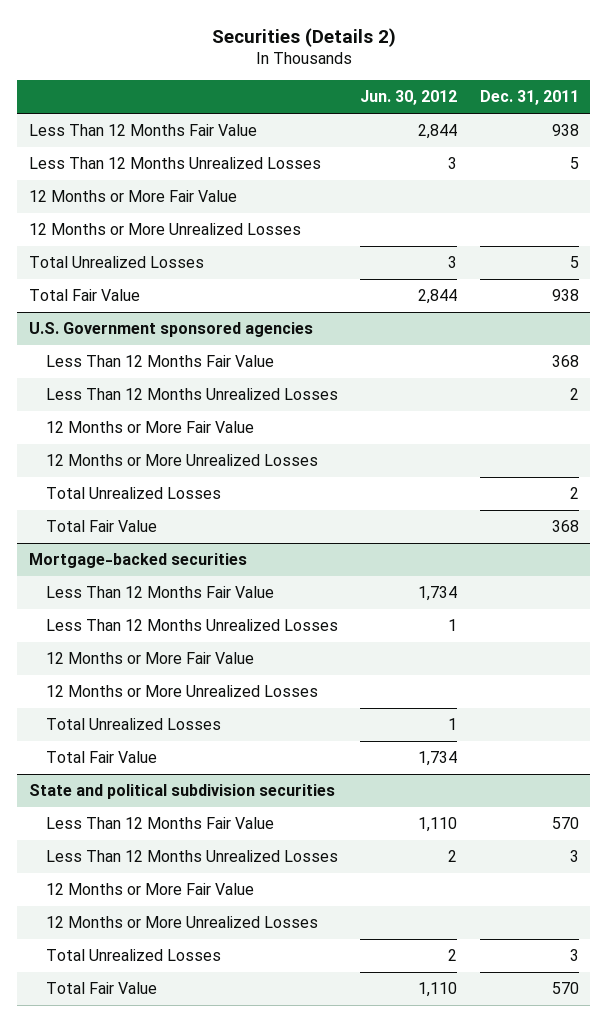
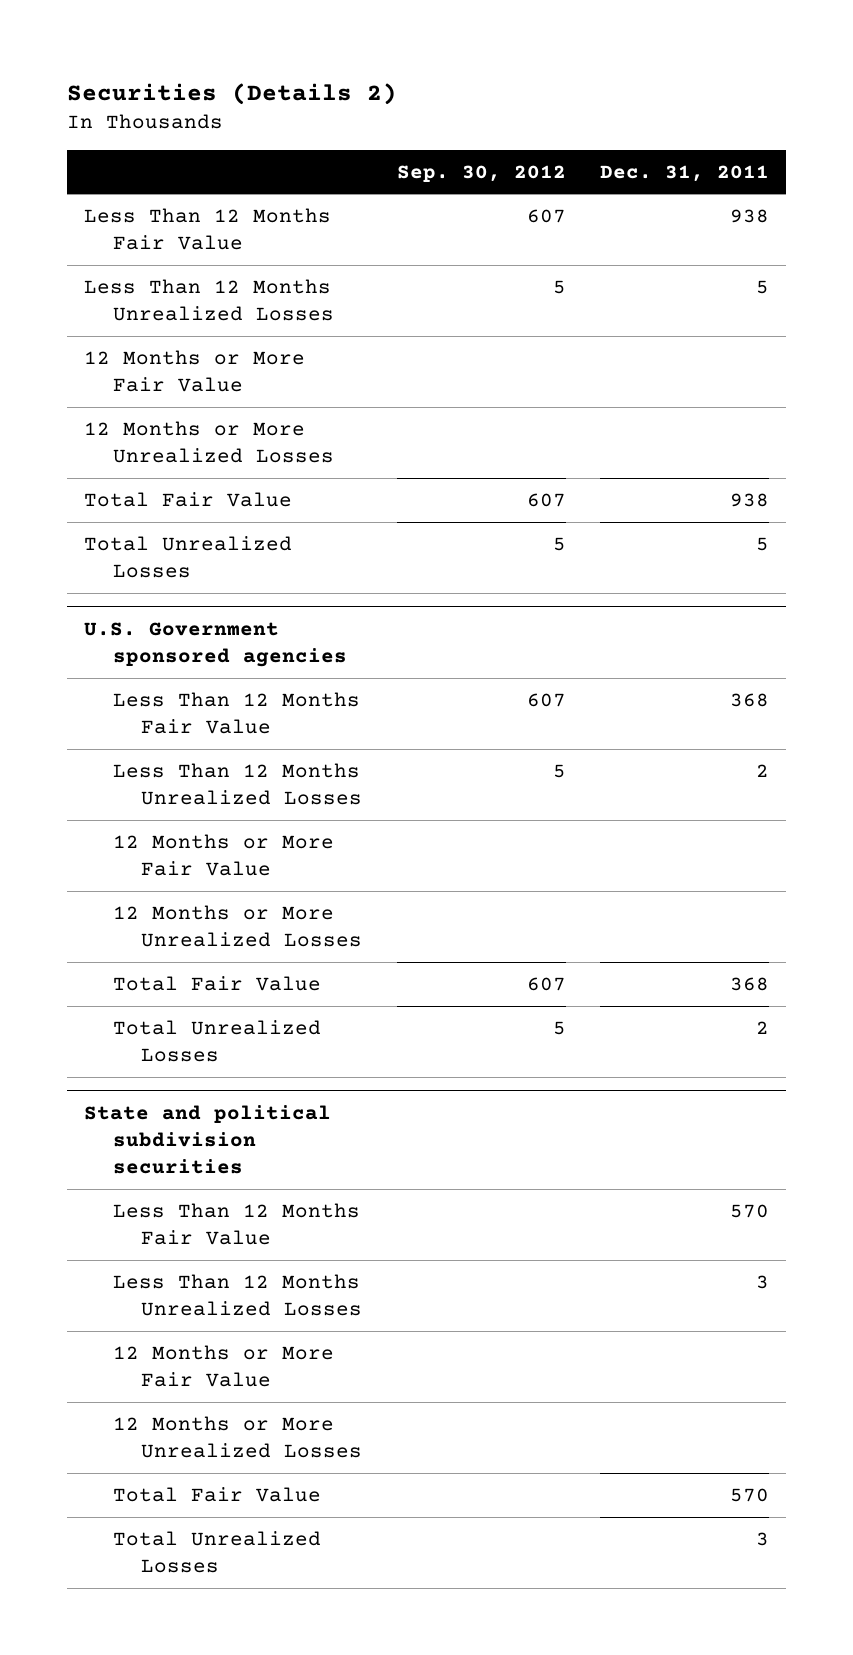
- | Jun. 30, 2012 | Dec. 31, 2011
+ | Sep. 30, 2012 | Dec. 31, 2011
moved down: Total Unrealized Losses | 5 | 5
- Mortgage-backed securities
- Less Than 12 Months Fair Value | 1,734 |
- Less Than 12 Months Unrealized Losses | 1 |
- 12 Months or More Fair Value
- 12 Months or More Unrealized Losses
- Total Unrealized Losses | 1 |
- Total Fair Value | 1,734 |
@ U.S. Government sponsored agencies
moved down: Total Unrealized Losses | 5 | 2
@ State and political subdivision securities
moved down: Total Unrealized Losses | | 3

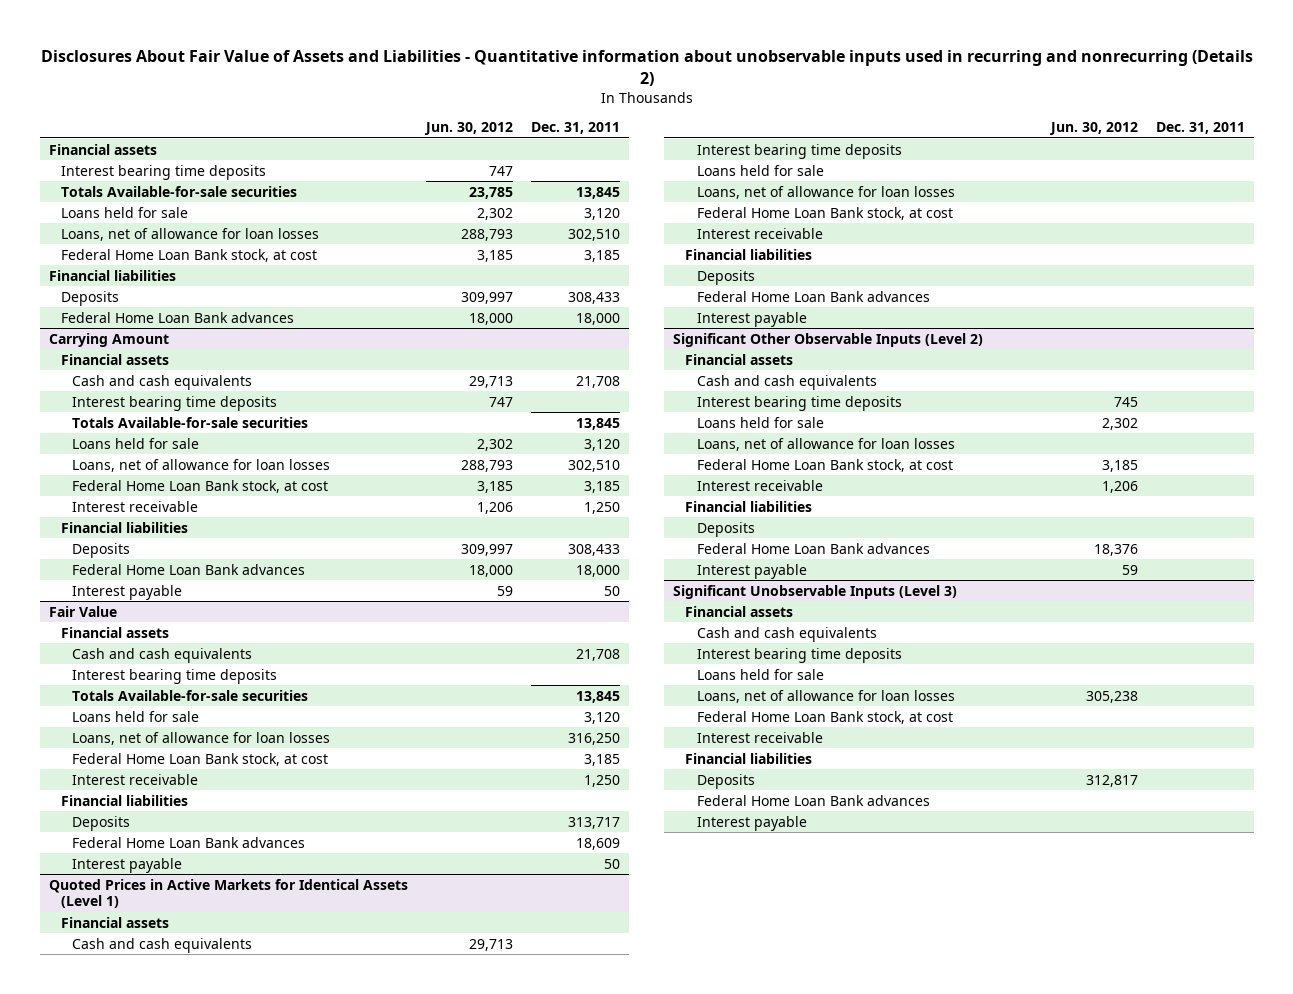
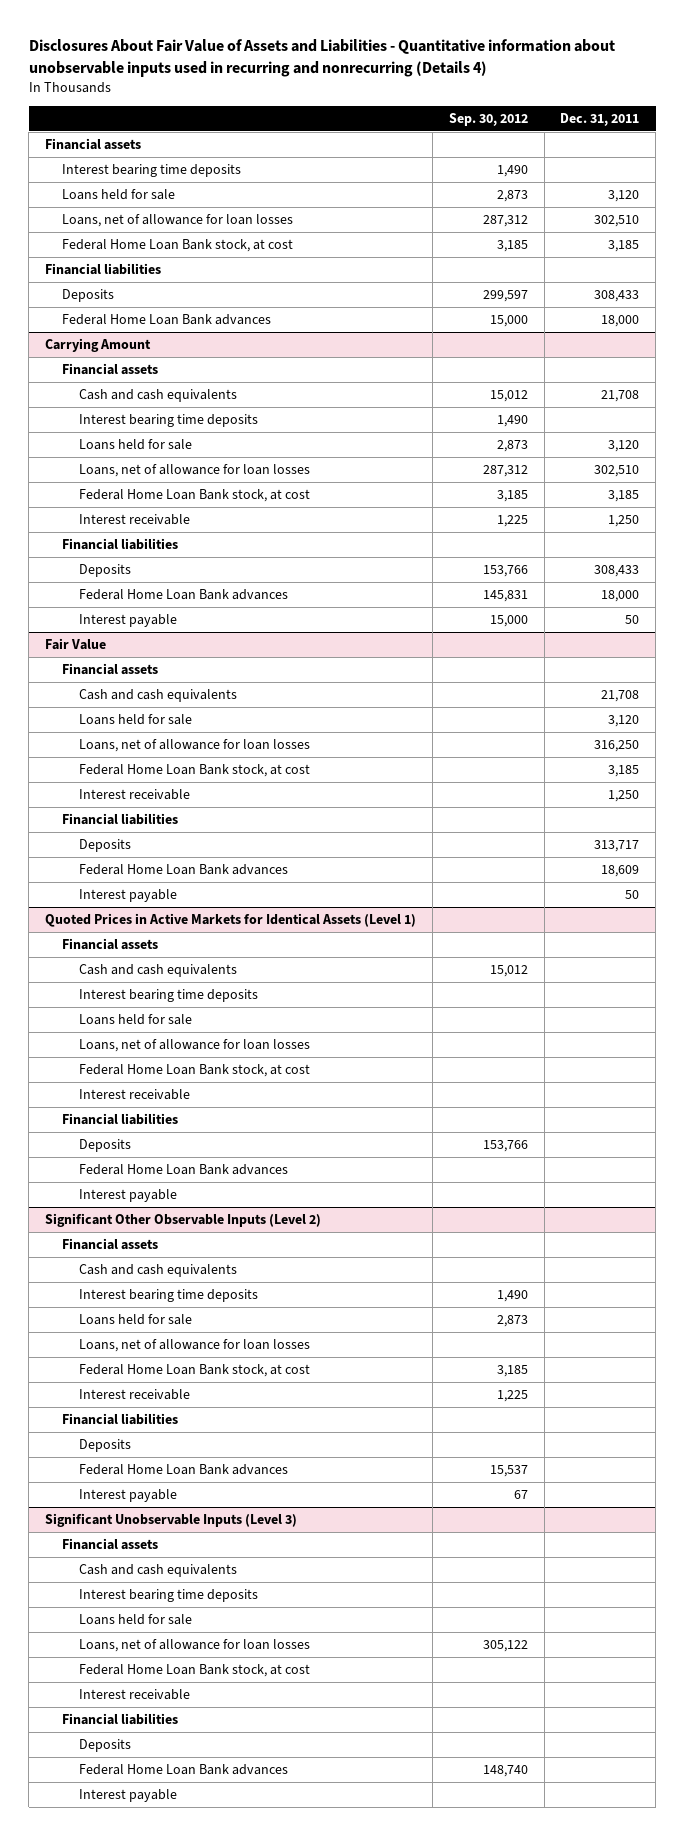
- Disclosures About Fair Value of Assets and Liabilities - Quantitative information about unobservable inputs used in recurring and nonrecurring (Details 2)
+ Disclosures About Fair Value of Assets and Liabilities - Quantitative information about unobservable inputs used in recurring and nonrecurring (Details 4)
- | Jun. 30, 2012 | Dec. 31, 2011
+ | Sep. 30, 2012 | Dec. 31, 2011
- Totals Available-for-sale securities | 23,785 | 13,845
@ Carrying Amount
- Totals Available-for-sale securities | | 13,845
@ Fair Value
- Interest bearing time deposits
- Totals Available-for-sale securities | | 13,845

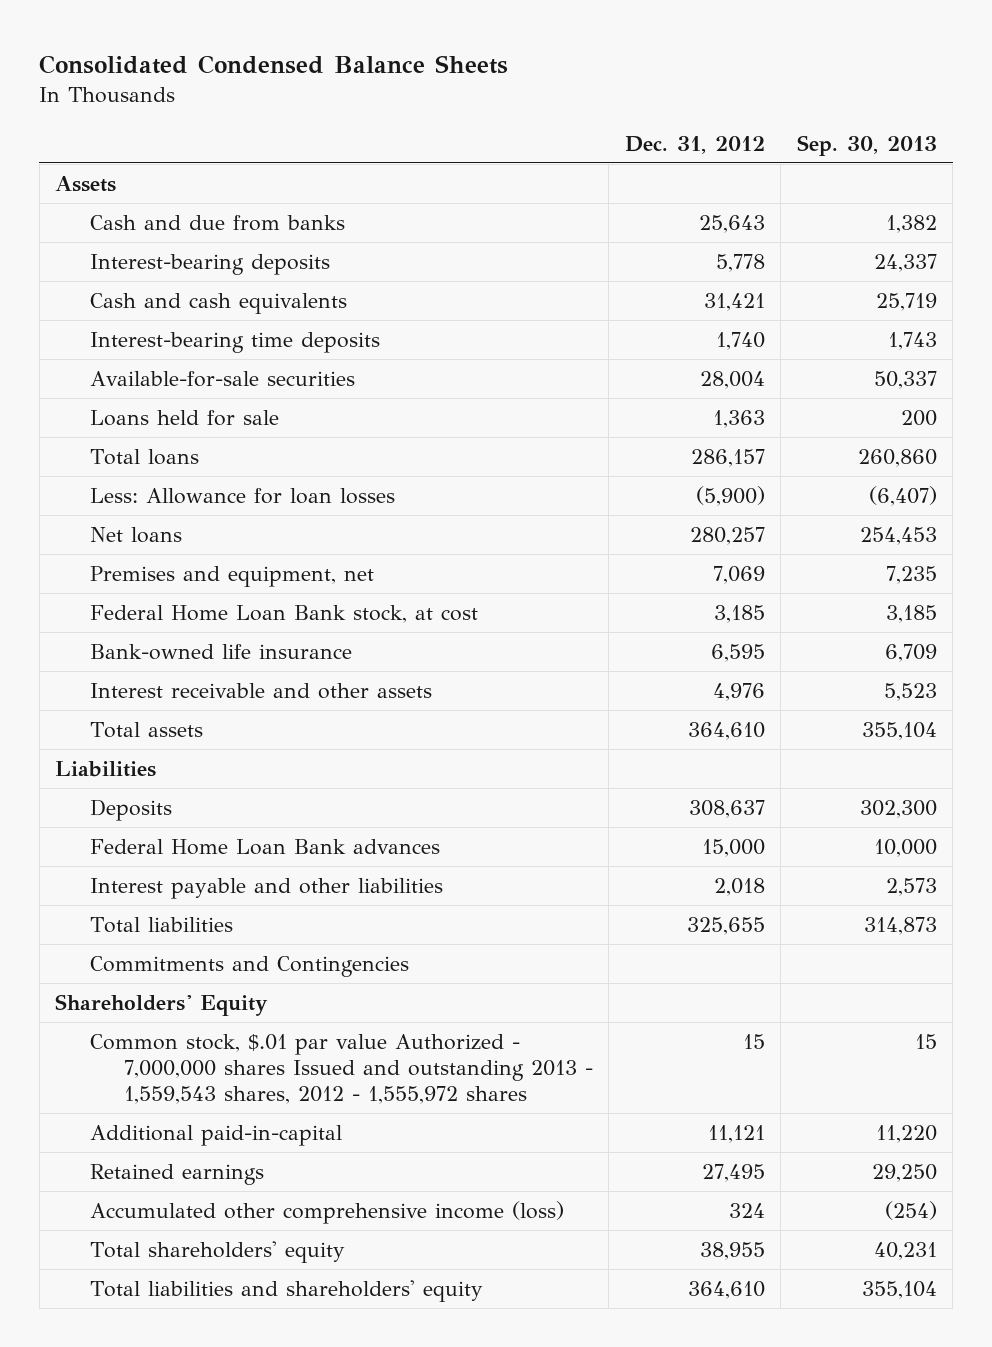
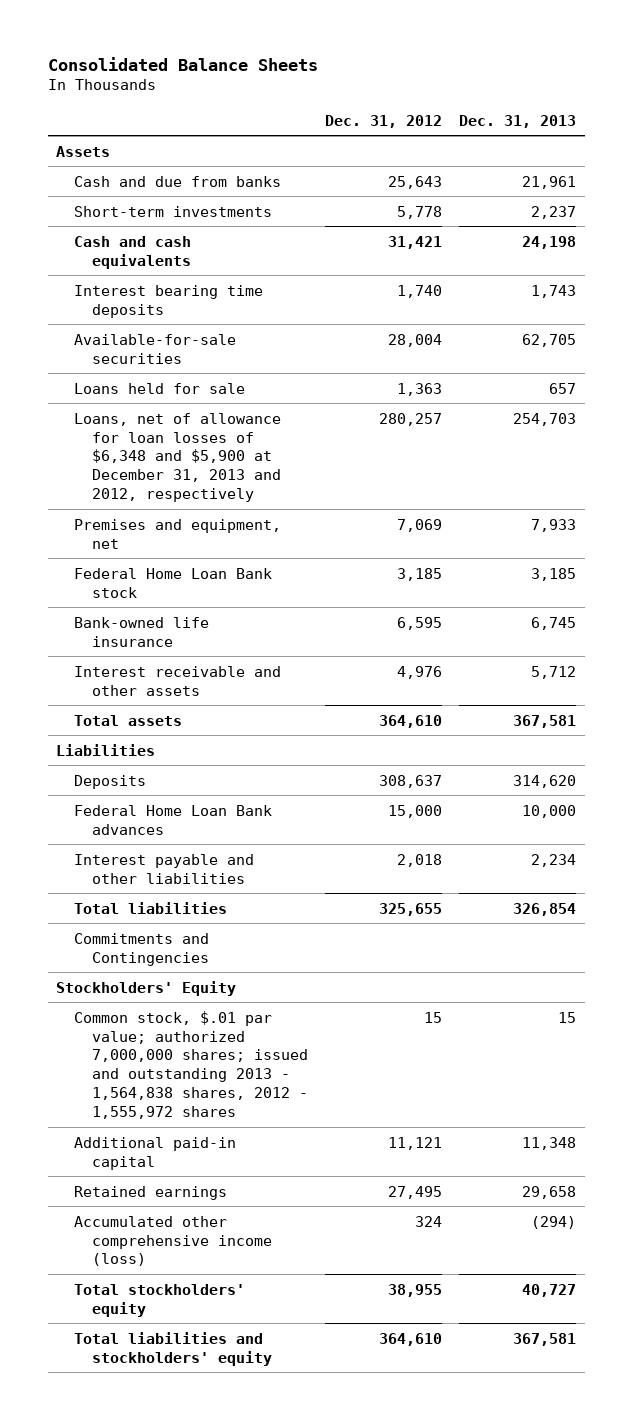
- Consolidated Condensed Balance Sheets
+ Consolidated Balance Sheets
- | Dec. 31, 2012 | Sep. 30, 2013
+ | Dec. 31, 2012 | Dec. 31, 2013
- Interest-bearing deposits | 5,778 | 24,337
+ Short-term investments | 5,778 | 2,237
- Interest-bearing time deposits | 1,740 | 1,743
+ Interest bearing time deposits | 1,740 | 1,743
- Total loans | 286,157 | 260,860
- Less: Allowance for loan losses | (5,900) | (6,407)
- Net loans | 280,257 | 254,453
+ Loans, net of allowance for loan losses of $6,348 and $5,900 at December 31, 2013 and 2012, respectively | 280,257 | 254,703
- Federal Home Loan Bank stock, at cost | 3,185 | 3,185
+ Federal Home Loan Bank stock | 3,185 | 3,185
- Shareholders' Equity
- Common stock, $.01 par value Authorized - 7,000,000 shares Issued and outstanding 2013 - 1,559,543 shares, 2012 - 1,555,972 shares | 15 | 15
- Additional paid-in-capital | 11,121 | 11,220
+ Stockholders' Equity
+ Common stock, $.01 par value; authorized 7,000,000 shares; issued and outstanding 2013 - 1,564,838 shares, 2012 - 1,555,972 shares | 15 | 15
+ Additional paid-in capital | 11,121 | 11,348
- Total shareholders' equity | 38,955 | 40,231
- Total liabilities and shareholders' equity | 364,610 | 355,104
+ Total stockholders' equity | 38,955 | 40,727
+ Total liabilities and stockholders' equity | 364,610 | 367,581

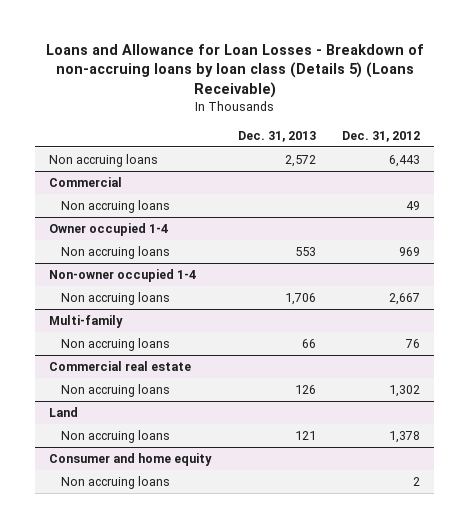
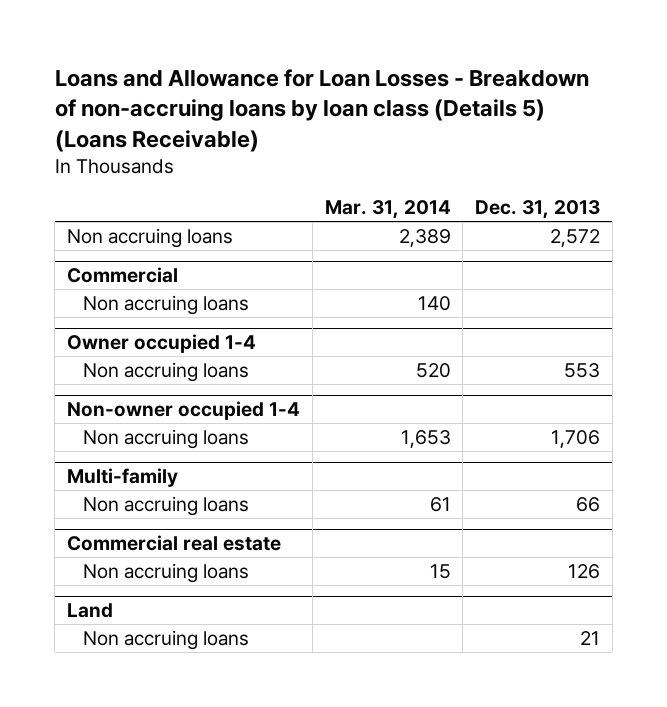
- | Dec. 31, 2013 | Dec. 31, 2012
+ | Mar. 31, 2014 | Dec. 31, 2013
@ Land
- Non accruing loans | 121 | 1,378
- Consumer and home equity
- Non accruing loans | | 2
@ Land
+ Non accruing loans | | 21

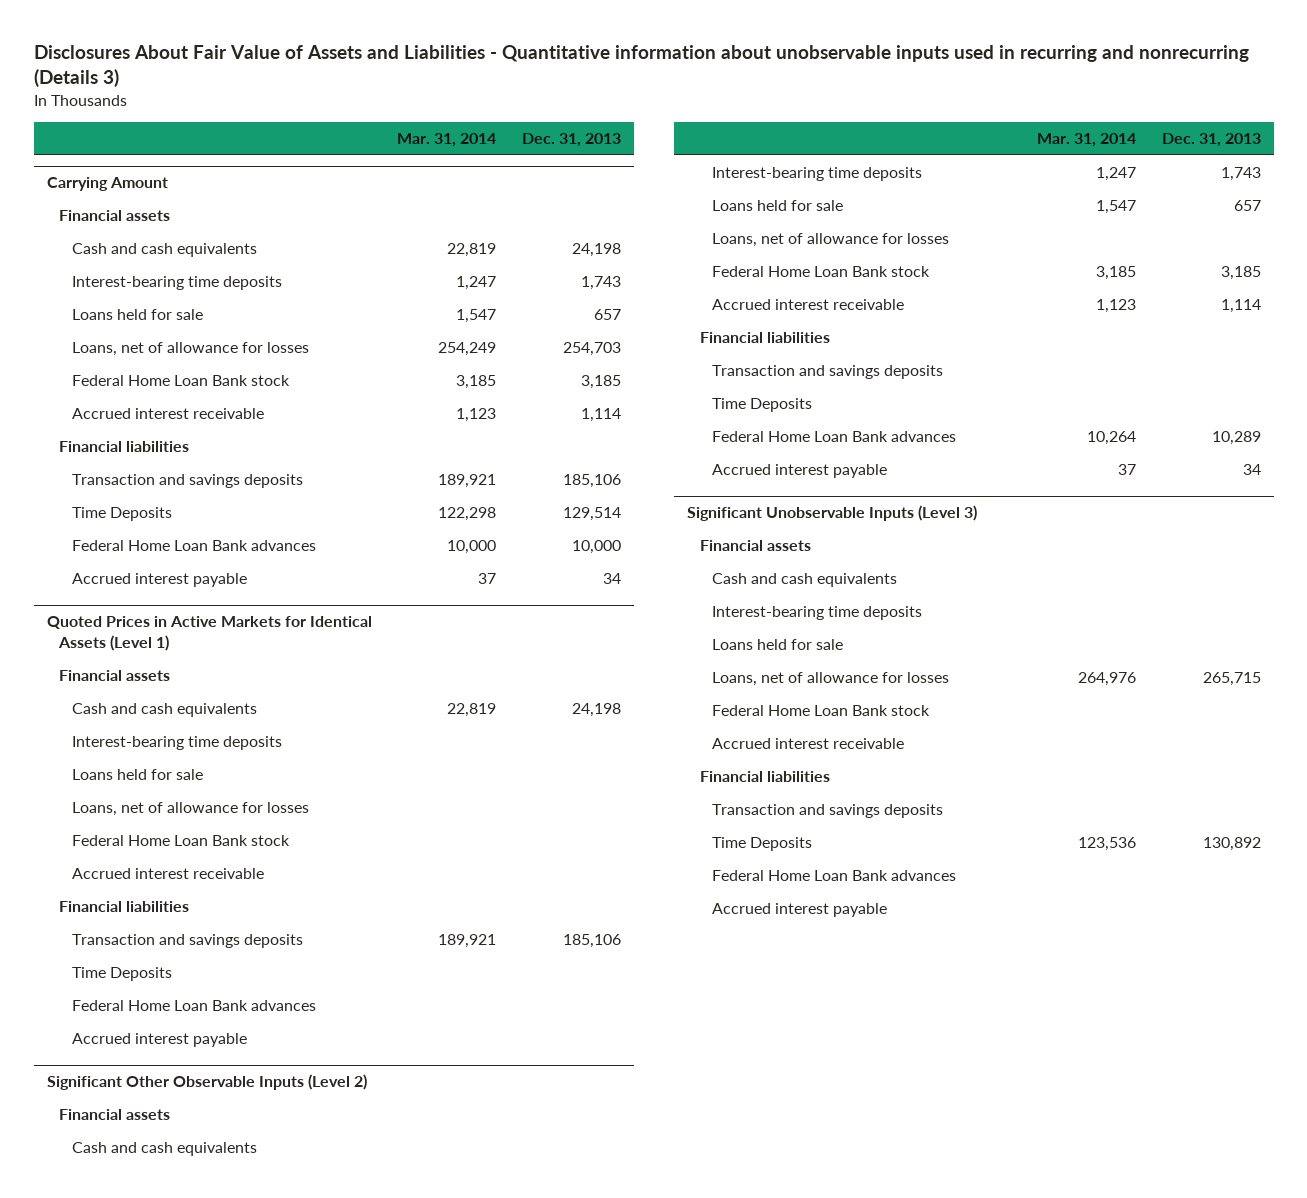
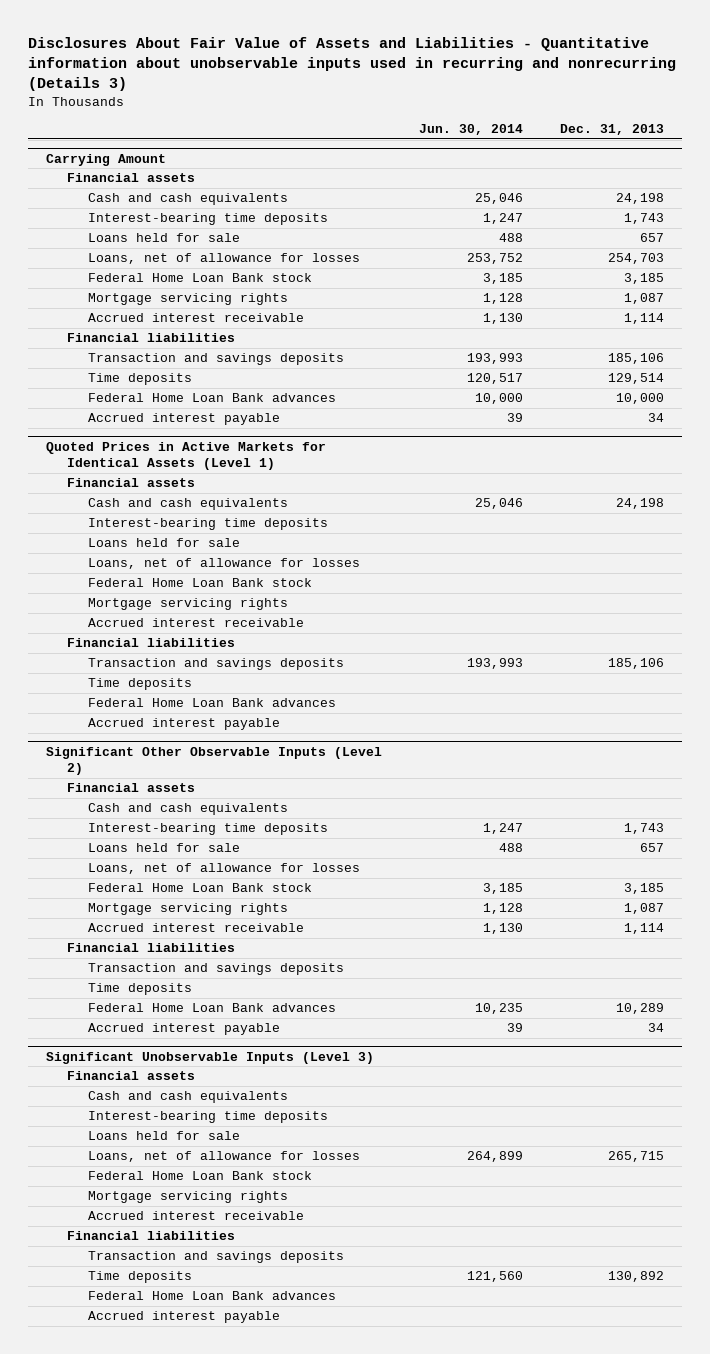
- | Mar. 31, 2014 | Dec. 31, 2013
+ | Jun. 30, 2014 | Dec. 31, 2013
@ Carrying Amount
+ Mortgage servicing rights | 1,128 | 1,087
- Time Deposits | 122,298 | 129,514
+ Time deposits | 120,517 | 129,514
@ Quoted Prices in Active Markets for Identical Assets (Level 1)
+ Mortgage servicing rights
- Time Deposits
+ Time deposits
@ Significant Other Observable Inputs (Level 2)
+ Mortgage servicing rights | 1,128 | 1,087
- Time Deposits
+ Time deposits
@ Significant Unobservable Inputs (Level 3)
+ Mortgage servicing rights
- Time Deposits | 123,536 | 130,892
+ Time deposits | 121,560 | 130,892

